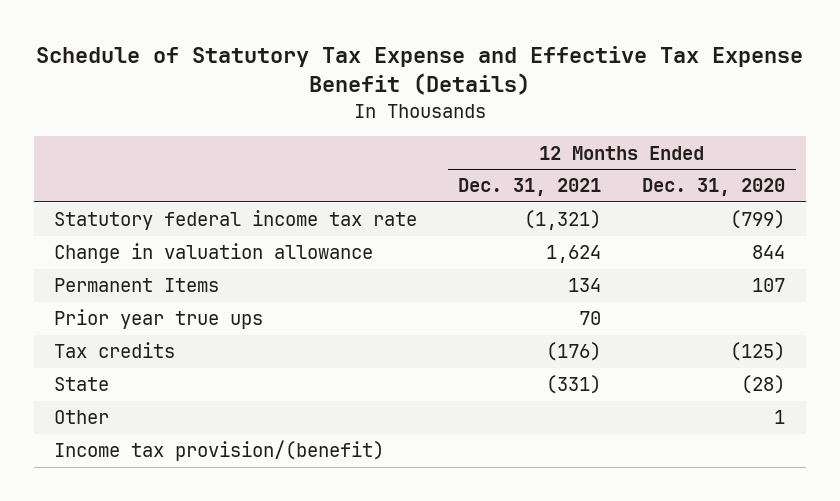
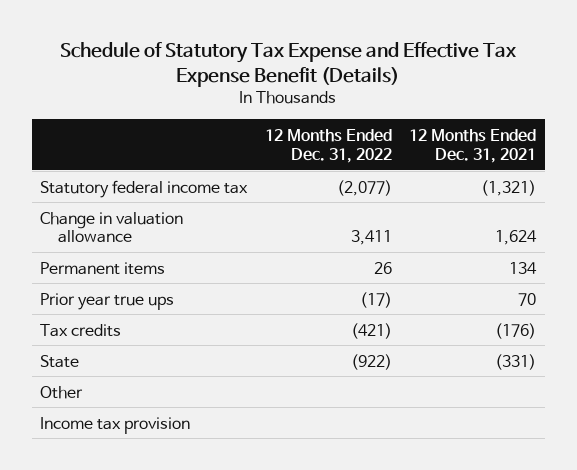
- | 12 Months Ended Dec. 31, 2021 | 12 Months Ended Dec. 31, 2020
+ | 12 Months Ended Dec. 31, 2022 | 12 Months Ended Dec. 31, 2021
- Statutory federal income tax rate | (1,321) | (799)
+ Statutory federal income tax | (2,077) | (1,321)
- Permanent Items | 134 | 107
+ Permanent items | 26 | 134
- Income tax provision/(benefit)
+ Income tax provision

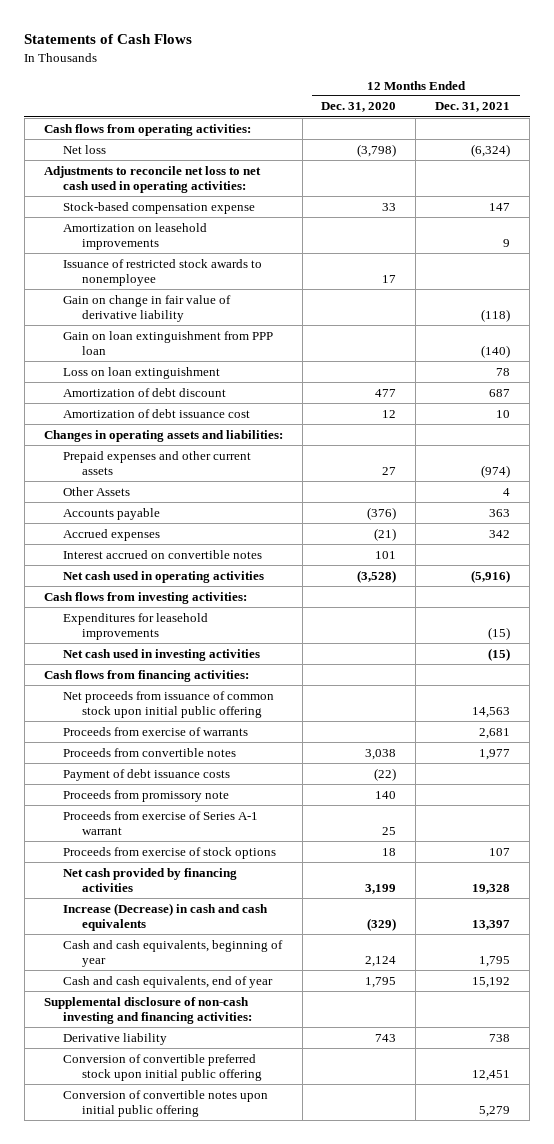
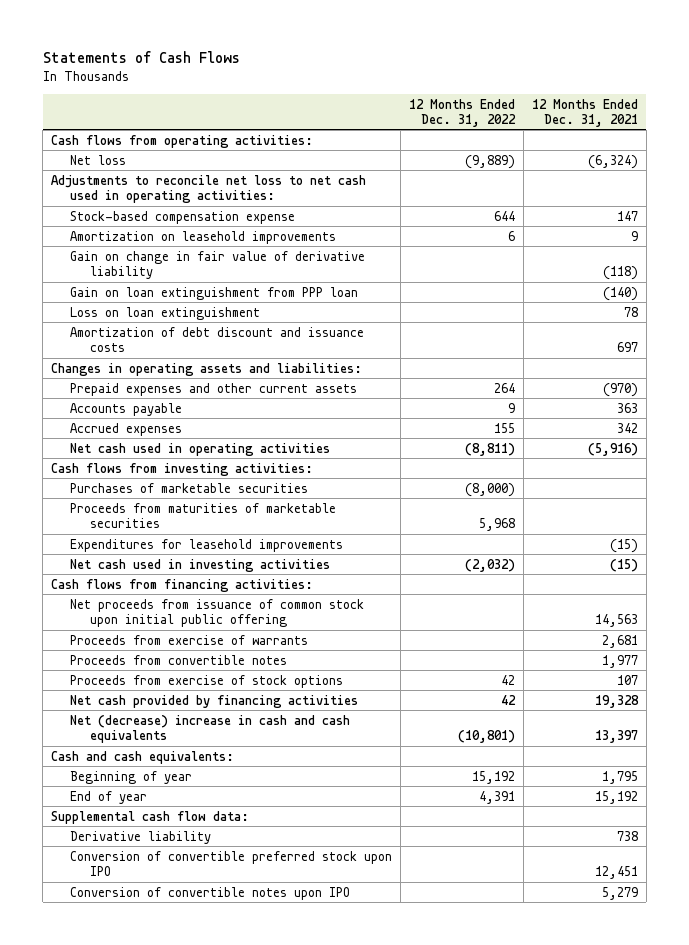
- | 12 Months Ended Dec. 31, 2020 | 12 Months Ended Dec. 31, 2021
+ | 12 Months Ended Dec. 31, 2022 | 12 Months Ended Dec. 31, 2021
- Issuance of restricted stock awards to nonemployee | 17 |
- Amortization of debt discount | 477 | 687
- Amortization of debt issuance cost | 12 | 10
+ Amortization of debt discount and issuance costs | | 697
- Prepaid expenses and other current assets | 27 | (974)
- Other Assets | | 4
+ Prepaid expenses and other current assets | 264 | (970)
- Interest accrued on convertible notes | 101 |
+ Purchases of marketable securities | (8,000) |
+ Proceeds from maturities of marketable securities | 5,968 |
- Payment of debt issuance costs | (22) |
- Proceeds from promissory note | 140 |
- Proceeds from exercise of Series A-1 warrant | 25 |
- Increase (Decrease) in cash and cash equivalents | (329) | 13,397
- Cash and cash equivalents, beginning of year | 2,124 | 1,795
- Cash and cash equivalents, end of year | 1,795 | 15,192
- Supplemental disclosure of non-cash investing and financing activities:
+ Net (decrease) increase in cash and cash equivalents | (10,801) | 13,397
+ Cash and cash equivalents:
+ Beginning of year | 15,192 | 1,795
+ End of year | 4,391 | 15,192
+ Supplemental cash flow data:
- Conversion of convertible preferred stock upon initial public offering | | 12,451
- Conversion of convertible notes upon initial public offering | | 5,279
+ Conversion of convertible preferred stock upon IPO | | 12,451
+ Conversion of convertible notes upon IPO | | 5,279

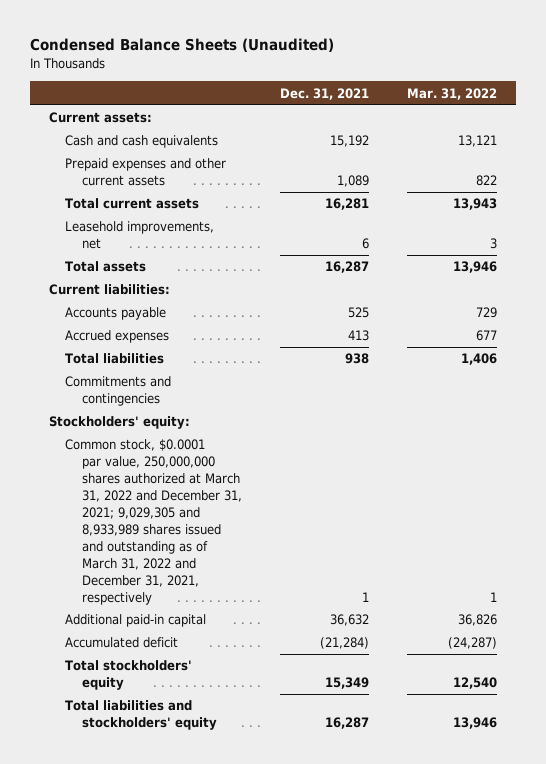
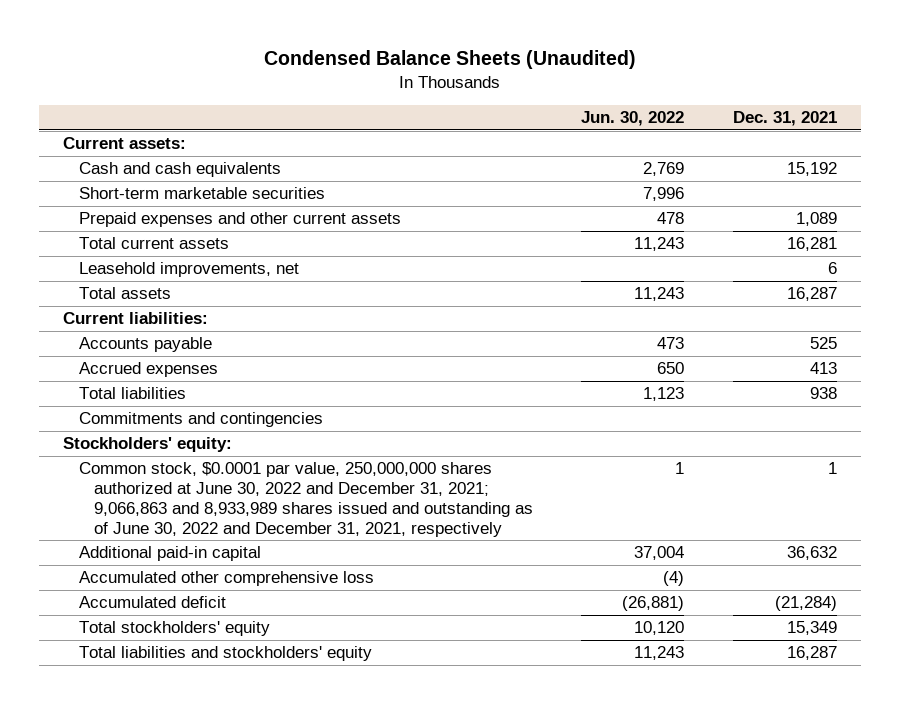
- | Dec. 31, 2021 | Mar. 31, 2022
+ | Jun. 30, 2022 | Dec. 31, 2021
+ Short-term marketable securities | 7,996 |
- Common stock, $0.0001 par value, 250,000,000 shares authorized at March 31, 2022 and December 31, 2021; 9,029,305 and 8,933,989 shares issued and outstanding as of March 31, 2022 and December 31, 2021, respectively | 1 | 1
+ Common stock, $0.0001 par value, 250,000,000 shares authorized at June 30, 2022 and December 31, 2021; 9,066,863 and 8,933,989 shares issued and outstanding as of June 30, 2022 and December 31, 2021, respectively | 1 | 1
+ Accumulated other comprehensive loss | (4) |

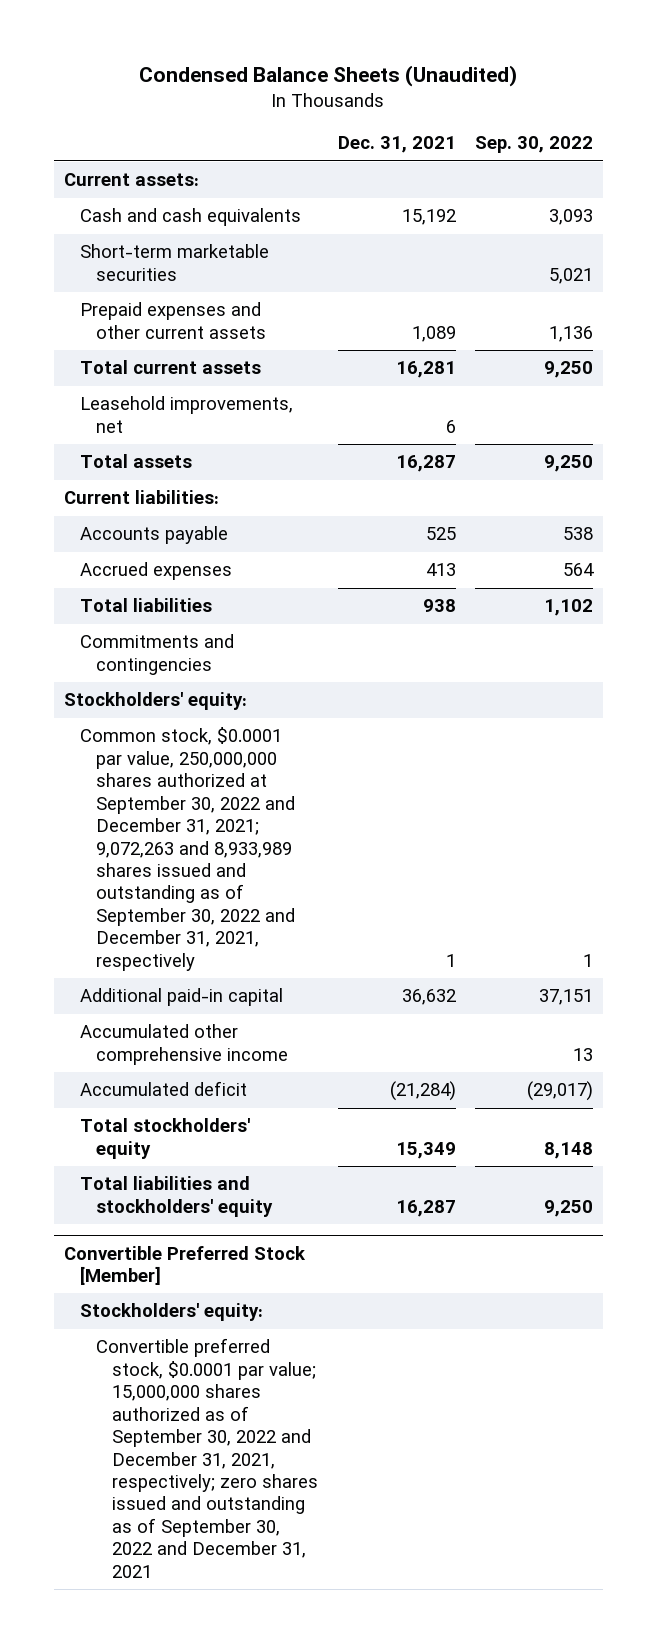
- | Jun. 30, 2022 | Dec. 31, 2021
+ | Dec. 31, 2021 | Sep. 30, 2022
- Common stock, $0.0001 par value, 250,000,000 shares authorized at June 30, 2022 and December 31, 2021; 9,066,863 and 8,933,989 shares issued and outstanding as of June 30, 2022 and December 31, 2021, respectively | 1 | 1
+ Common stock, $0.0001 par value, 250,000,000 shares authorized at September 30, 2022 and December 31, 2021; 9,072,263 and 8,933,989 shares issued and outstanding as of September 30, 2022 and December 31, 2021, respectively | 1 | 1
- Accumulated other comprehensive loss | (4) |
+ Accumulated other comprehensive income | | 13
+ Convertible Preferred Stock [Member]
+ Stockholders' equity:
+ Convertible preferred stock, $0.0001 par value; 15,000,000 shares authorized as of September 30, 2022 and December 31, 2021, respectively; zero shares issued and outstanding as of September 30, 2022 and December 31, 2021

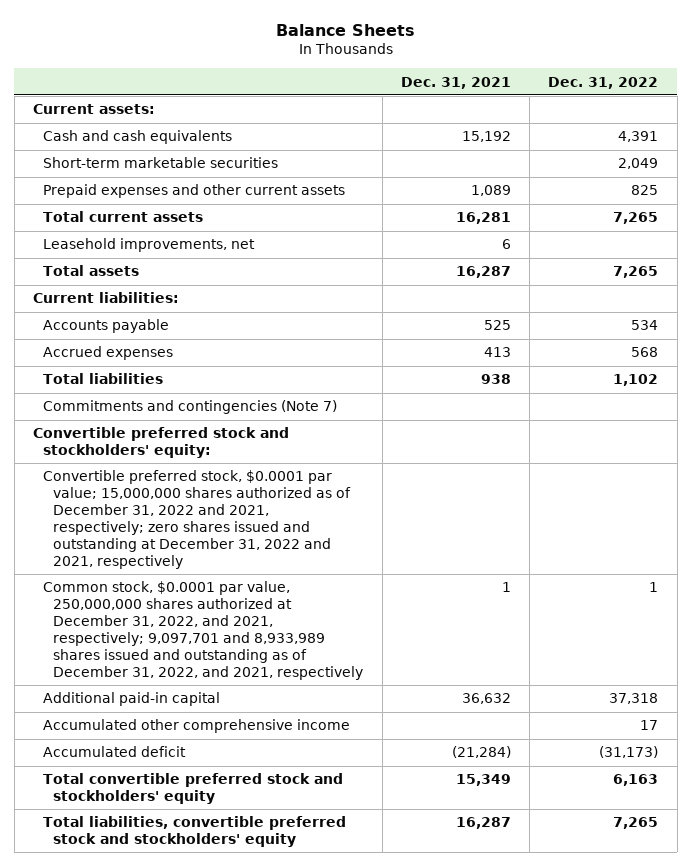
- Condensed Balance Sheets (Unaudited)
+ Balance Sheets
- | Dec. 31, 2021 | Sep. 30, 2022
+ | Dec. 31, 2021 | Dec. 31, 2022
- Commitments and contingencies
- Stockholders' equity:
- Common stock, $0.0001 par value, 250,000,000 shares authorized at September 30, 2022 and December 31, 2021; 9,072,263 and 8,933,989 shares issued and outstanding as of September 30, 2022 and December 31, 2021, respectively | 1 | 1
+ Commitments and contingencies (Note 7)
+ Convertible preferred stock and stockholders' equity:
+ Convertible preferred stock, $0.0001 par value; 15,000,000 shares authorized as of December 31, 2022 and 2021, respectively; zero shares issued and outstanding at December 31, 2022 and 2021, respectively
+ Common stock, $0.0001 par value, 250,000,000 shares authorized at December 31, 2022, and 2021, respectively; 9,097,701 and 8,933,989 shares issued and outstanding as of December 31, 2022, and 2021, respectively | 1 | 1
- Total stockholders' equity | 15,349 | 8,148
- Total liabilities and stockholders' equity | 16,287 | 9,250
- Convertible Preferred Stock [Member]
- Stockholders' equity:
- Convertible preferred stock, $0.0001 par value; 15,000,000 shares authorized as of September 30, 2022 and December 31, 2021, respectively; zero shares issued and outstanding as of September 30, 2022 and December 31, 2021
+ Total convertible preferred stock and stockholders' equity | 15,349 | 6,163
+ Total liabilities, convertible preferred stock and stockholders' equity | 16,287 | 7,265

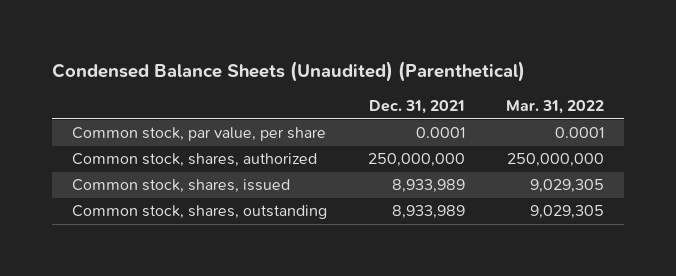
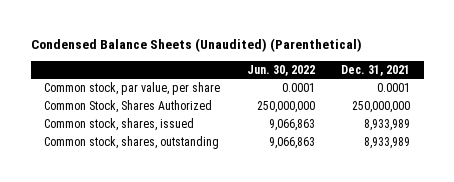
- | Dec. 31, 2021 | Mar. 31, 2022
+ | Jun. 30, 2022 | Dec. 31, 2021
- Common stock, shares, authorized | 250,000,000 | 250,000,000
+ Common Stock, Shares Authorized | 250,000,000 | 250,000,000

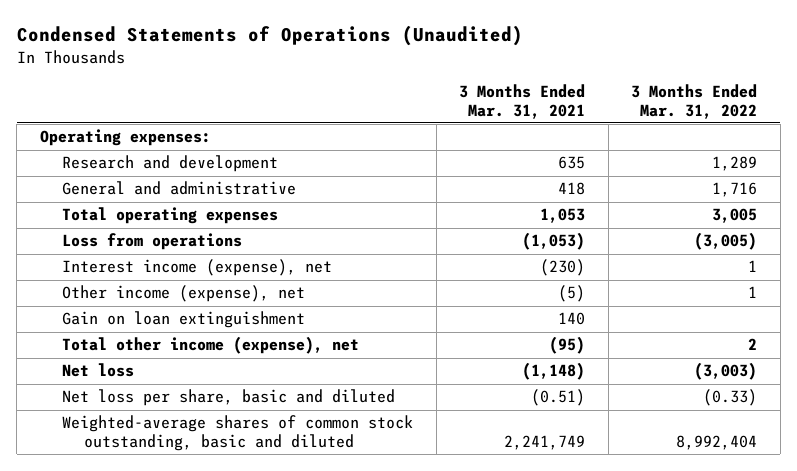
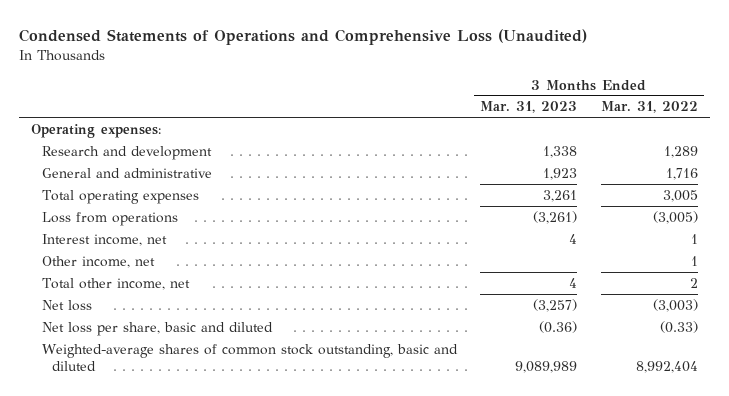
- Condensed Statements of Operations (Unaudited)
+ Condensed Statements of Operations and Comprehensive Loss (Unaudited)
- | 3 Months Ended Mar. 31, 2021 | 3 Months Ended Mar. 31, 2022
+ | 3 Months Ended Mar. 31, 2023 | 3 Months Ended Mar. 31, 2022
- Interest income (expense), net | (230) | 1
- Other income (expense), net | (5) | 1
- Gain on loan extinguishment | 140 |
- Total other income (expense), net | (95) | 2
+ Interest income, net | 4 | 1
+ Other income, net | | 1
+ Total other income, net | 4 | 2

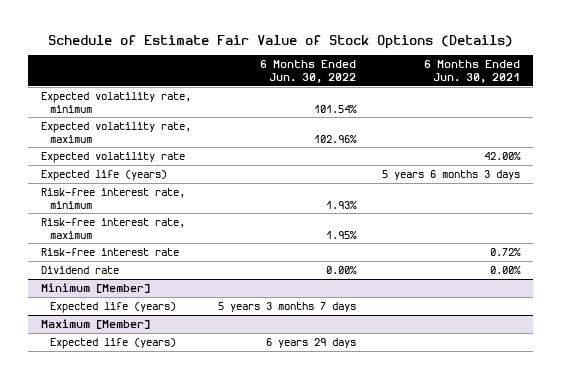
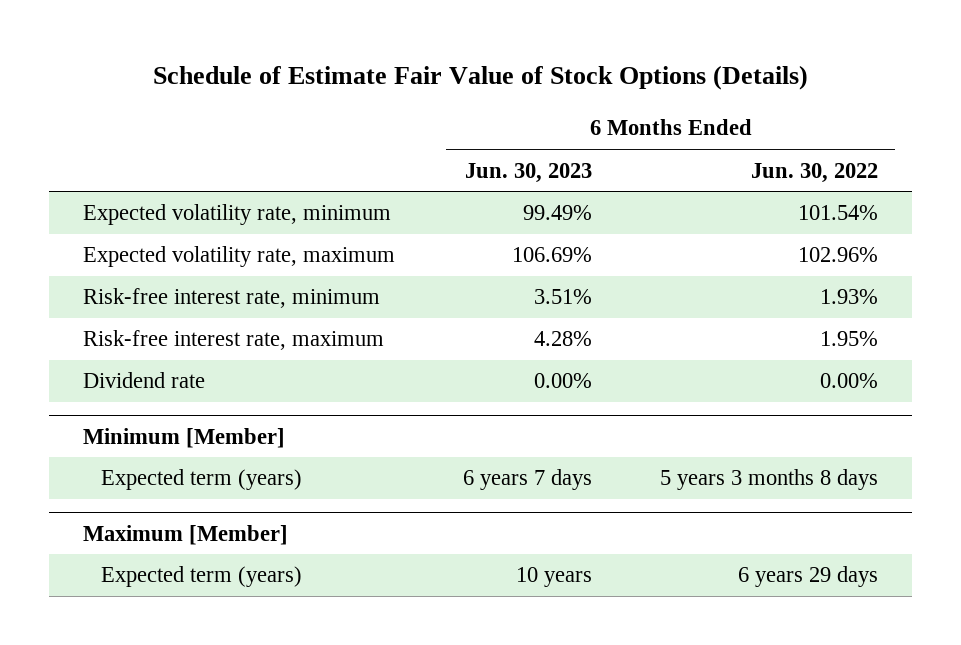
- | 6 Months Ended Jun. 30, 2022 | 6 Months Ended Jun. 30, 2021
+ | 6 Months Ended Jun. 30, 2023 | 6 Months Ended Jun. 30, 2022
- Expected volatility rate | | 42.00%
- Expected life (years) | | 5 years 6 months 3 days
- Risk-free interest rate | | 0.72%
@ Minimum [Member]
- Expected life (years) | 5 years 3 months 7 days |
+ Expected term (years) | 6 years 7 days | 5 years 3 months 8 days
@ Maximum [Member]
- Expected life (years) | 6 years 29 days |
+ Expected term (years) | 10 years | 6 years 29 days

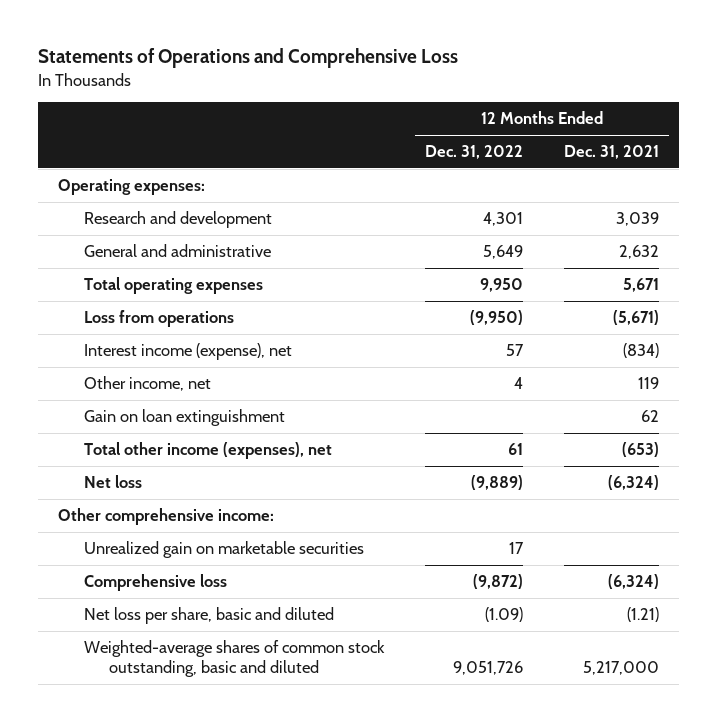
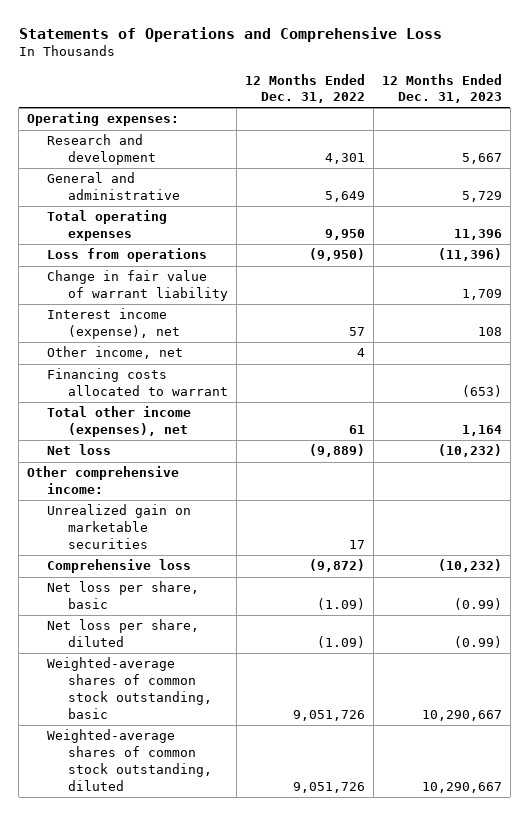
- | 12 Months Ended Dec. 31, 2022 | 12 Months Ended Dec. 31, 2021
+ | 12 Months Ended Dec. 31, 2022 | 12 Months Ended Dec. 31, 2023
+ Change in fair value of warrant liability | | 1,709
- Gain on loan extinguishment | | 62
+ Financing costs allocated to warrant | | (653)
- Net loss per share, basic and diluted | (1.09) | (1.21)
- Weighted-average shares of common stock outstanding, basic and diluted | 9,051,726 | 5,217,000
+ Net loss per share, basic | (1.09) | (0.99)
+ Net loss per share, diluted | (1.09) | (0.99)
+ Weighted-average shares of common stock outstanding, basic | 9,051,726 | 10,290,667
+ Weighted-average shares of common stock outstanding, diluted | 9,051,726 | 10,290,667

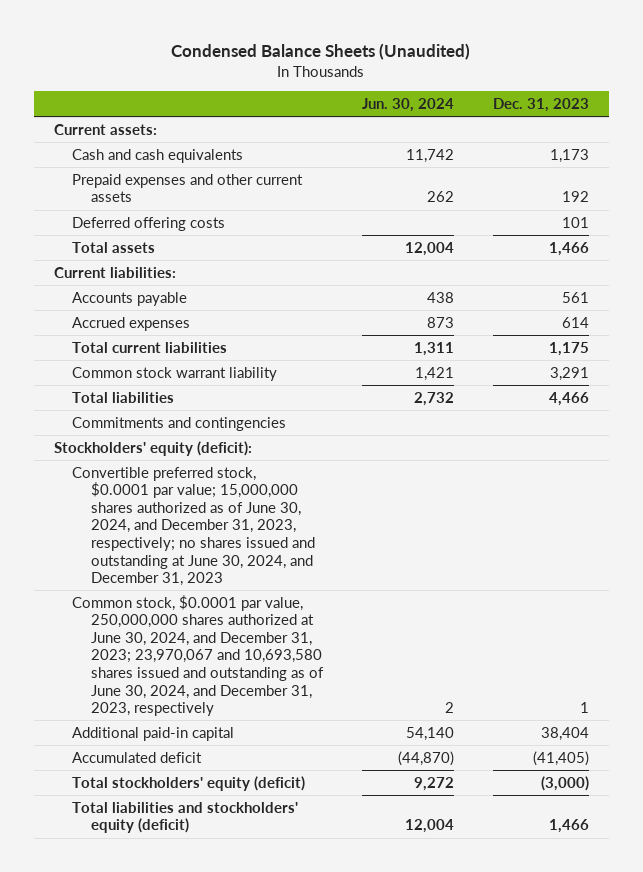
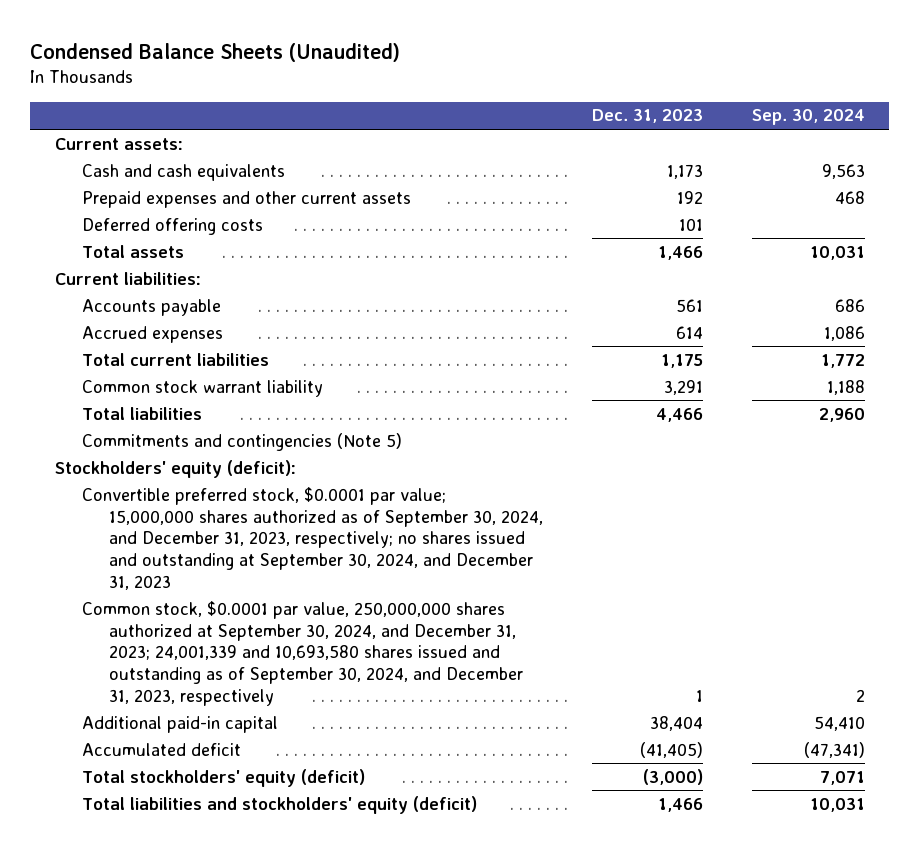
- | Jun. 30, 2024 | Dec. 31, 2023
+ | Dec. 31, 2023 | Sep. 30, 2024
- Commitments and contingencies
+ Commitments and contingencies (Note 5)
- Convertible preferred stock, $0.0001 par value; 15,000,000 shares authorized as of June 30, 2024, and December 31, 2023, respectively; no shares issued and outstanding at June 30, 2024, and December 31, 2023
- Common stock, $0.0001 par value, 250,000,000 shares authorized at June 30, 2024, and December 31, 2023; 23,970,067 and 10,693,580 shares issued and outstanding as of June 30, 2024, and December 31, 2023, respectively | 2 | 1
+ Convertible preferred stock, $0.0001 par value; 15,000,000 shares authorized as of September 30, 2024, and December 31, 2023, respectively; no shares issued and outstanding at September 30, 2024, and December 31, 2023
+ Common stock, $0.0001 par value, 250,000,000 shares authorized at September 30, 2024, and December 31, 2023; 24,001,339 and 10,693,580 shares issued and outstanding as of September 30, 2024, and December 31, 2023, respectively | 1 | 2

